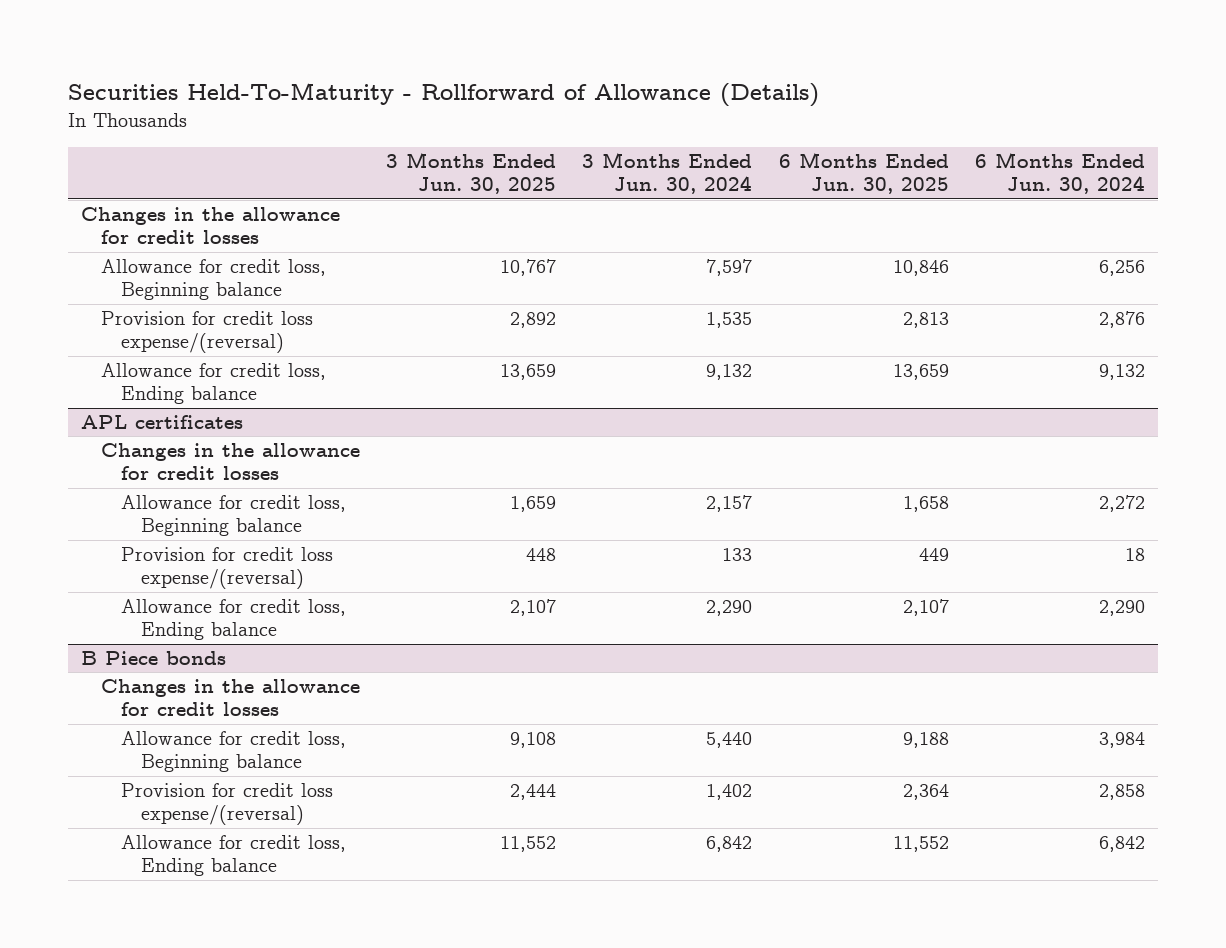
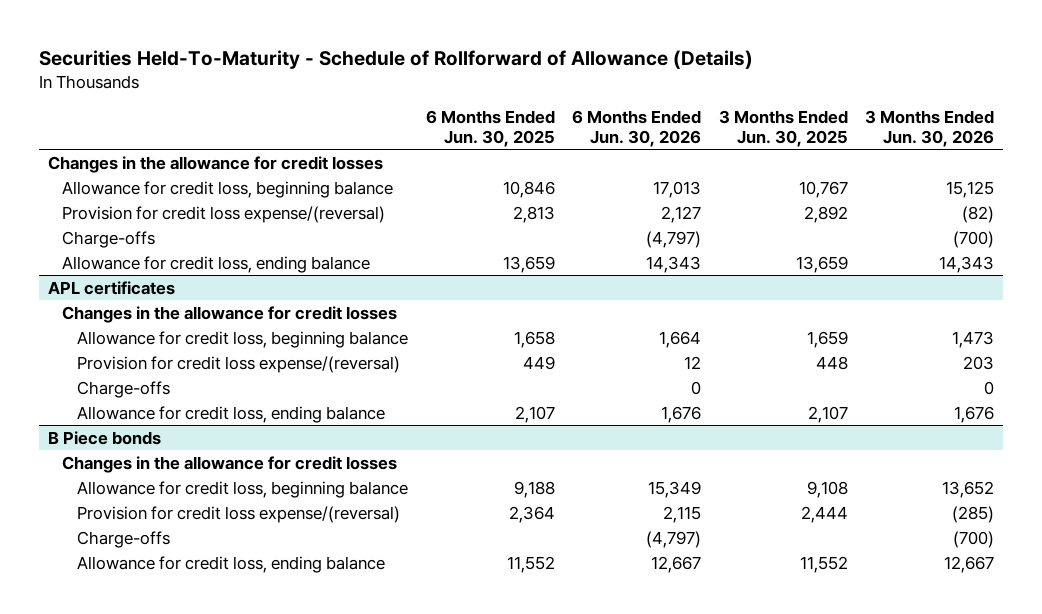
- Securities Held-To-Maturity - Rollforward of Allowance (Details)
+ Securities Held-To-Maturity - Schedule of Rollforward of Allowance (Details)
- | 3 Months Ended Jun. 30, 2025 | 3 Months Ended Jun. 30, 2024 | 6 Months Ended Jun. 30, 2025 | 6 Months Ended Jun. 30, 2024
+ | 6 Months Ended Jun. 30, 2025 | 6 Months Ended Jun. 30, 2026 | 3 Months Ended Jun. 30, 2025 | 3 Months Ended Jun. 30, 2026
- Allowance for credit loss, Beginning balance | 10,767 | 7,597 | 10,846 | 6,256
+ Allowance for credit loss, beginning balance | 10,846 | 17,013 | 10,767 | 15,125
- Allowance for credit loss, Ending balance | 13,659 | 9,132 | 13,659 | 9,132
+ Charge-offs | | (4,797) | | (700)
+ Allowance for credit loss, ending balance | 13,659 | 14,343 | 13,659 | 14,343
@ APL certificates
- Allowance for credit loss, Beginning balance | 1,659 | 2,157 | 1,658 | 2,272
+ Allowance for credit loss, beginning balance | 1,658 | 1,664 | 1,659 | 1,473
- Allowance for credit loss, Ending balance | 2,107 | 2,290 | 2,107 | 2,290
+ Charge-offs | | 0 | | 0
+ Allowance for credit loss, ending balance | 2,107 | 1,676 | 2,107 | 1,676
@ B Piece bonds
- Allowance for credit loss, Beginning balance | 9,108 | 5,440 | 9,188 | 3,984
+ Allowance for credit loss, beginning balance | 9,188 | 15,349 | 9,108 | 13,652
- Allowance for credit loss, Ending balance | 11,552 | 6,842 | 11,552 | 6,842
+ Charge-offs | | (4,797) | | (700)
+ Allowance for credit loss, ending balance | 11,552 | 12,667 | 11,552 | 12,667

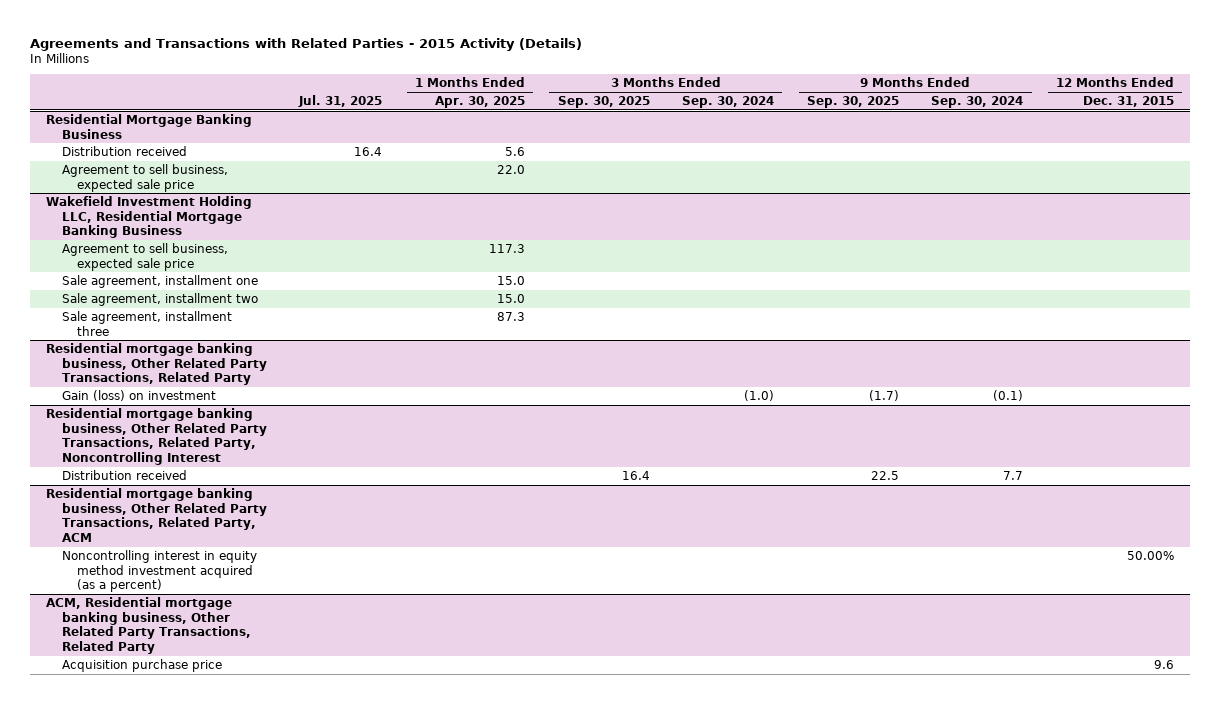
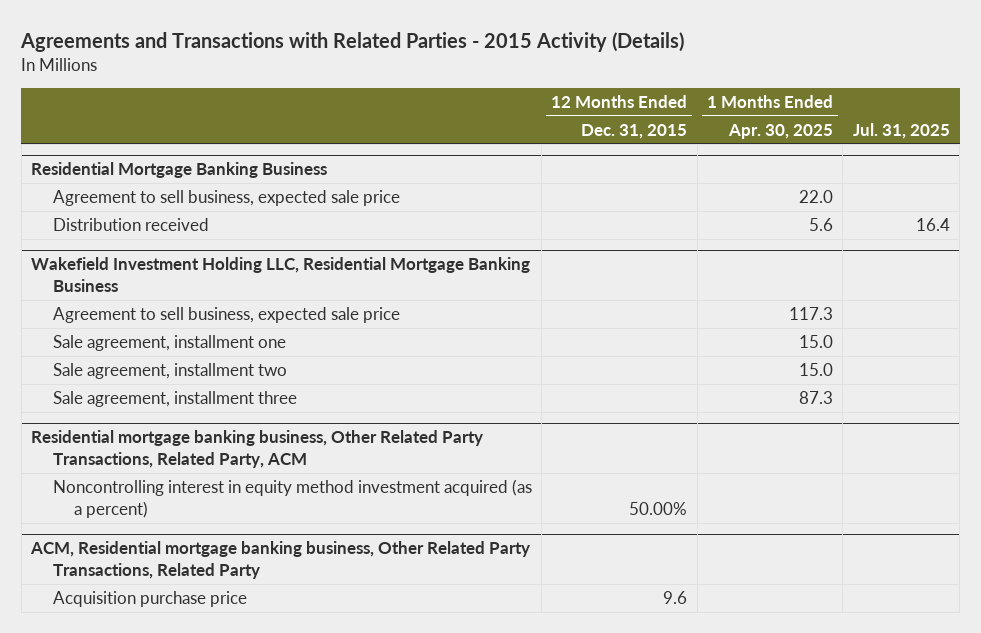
- | Jul. 31, 2025 | 1 Months Ended Apr. 30, 2025 | 3 Months Ended Sep. 30, 2025 | 3 Months Ended Sep. 30, 2024 | 9 Months Ended Sep. 30, 2025 | 9 Months Ended Sep. 30, 2024 | 12 Months Ended Dec. 31, 2015
+ | 12 Months Ended Dec. 31, 2015 | 1 Months Ended Apr. 30, 2025 | Jul. 31, 2025
@ Residential Mortgage Banking Business
moved down: Distribution received | | 5.6 | 16.4
- Residential mortgage banking business, Other Related Party Transactions, Related Party
- Gain (loss) on investment | | | | (1.0) | (1.7) | (0.1) |
- Residential mortgage banking business, Other Related Party Transactions, Related Party, Noncontrolling Interest
- Distribution received | | | 16.4 | | 22.5 | 7.7 |

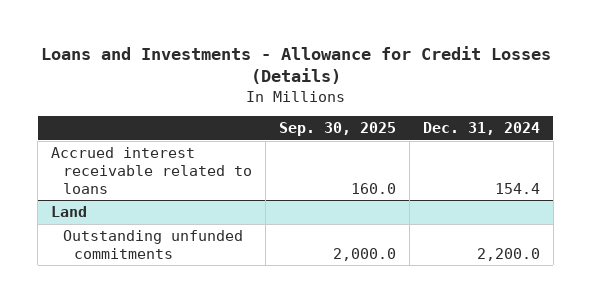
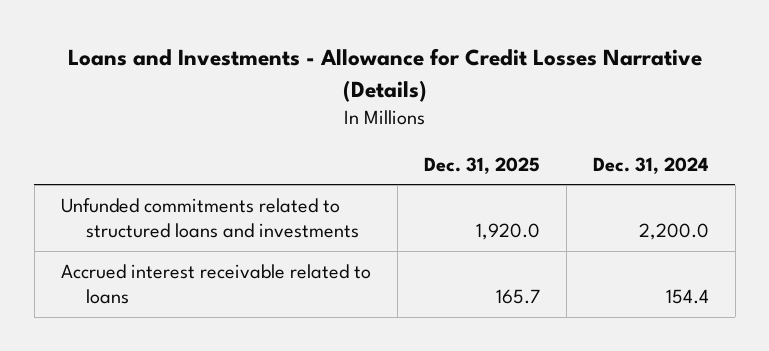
- Loans and Investments - Allowance for Credit Losses (Details)
+ Loans and Investments - Allowance for Credit Losses Narrative (Details)
- | Sep. 30, 2025 | Dec. 31, 2024
+ | Dec. 31, 2025 | Dec. 31, 2024
+ Unfunded commitments related to structured loans and investments | 1,920.0 | 2,200.0
- Land
- Outstanding unfunded commitments | 2,000.0 | 2,200.0

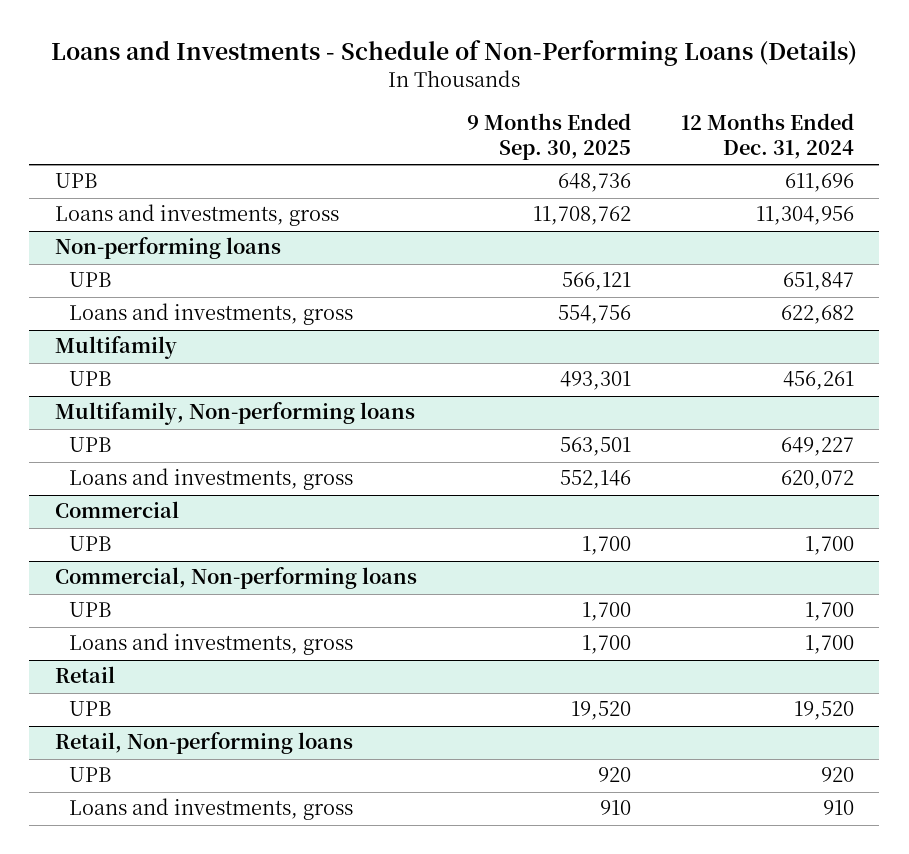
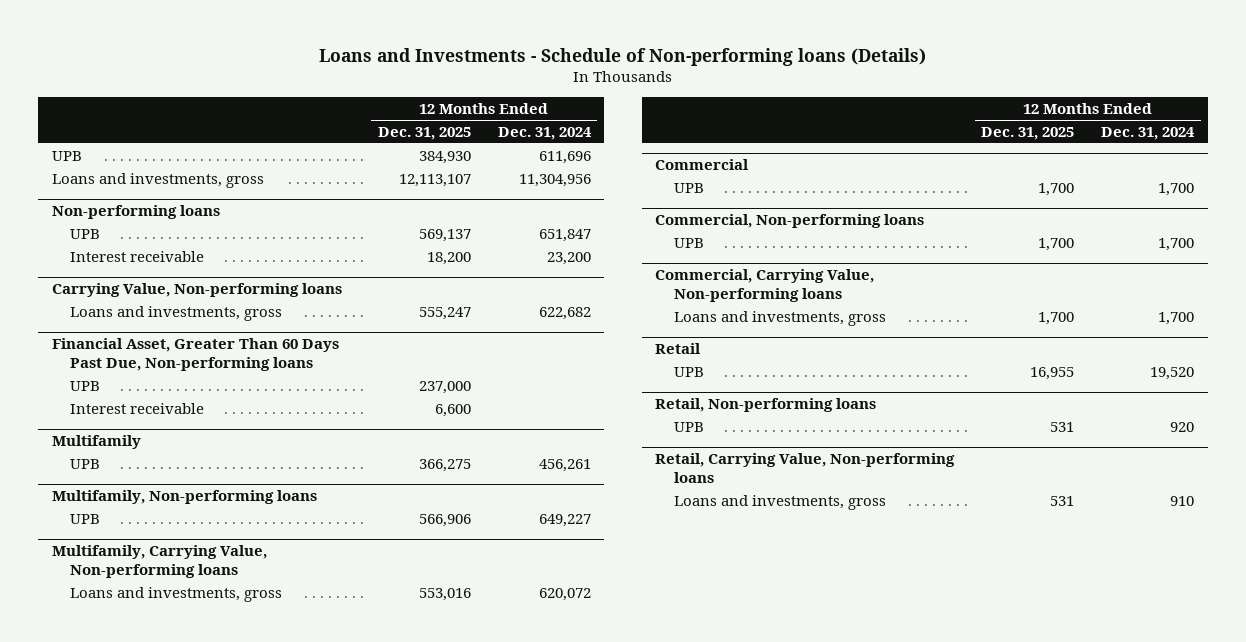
- Loans and Investments - Schedule of Non-Performing Loans (Details)
+ Loans and Investments - Schedule of Non-performing loans (Details)
- | 9 Months Ended Sep. 30, 2025 | 12 Months Ended Dec. 31, 2024
+ | 12 Months Ended Dec. 31, 2025 | 12 Months Ended Dec. 31, 2024
@ Non-performing loans
+ Interest receivable | 18,200 | 23,200
+ Carrying Value, Non-performing loans
+ Financial Asset, Greater Than 60 Days Past Due, Non-performing loans
+ UPB | 237,000 |
+ Interest receivable | 6,600 |
+ Multifamily, Carrying Value, Non-performing loans
+ Commercial, Carrying Value, Non-performing loans
+ Retail, Carrying Value, Non-performing loans

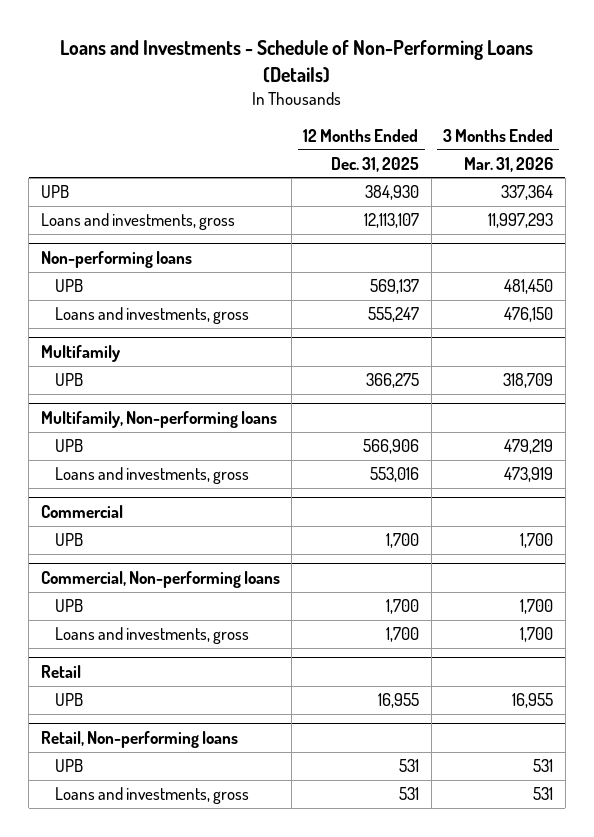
- Loans and Investments - Schedule of Non-performing loans (Details)
+ Loans and Investments - Schedule of Non-Performing Loans (Details)
- | 12 Months Ended Dec. 31, 2025 | 12 Months Ended Dec. 31, 2024
+ | 12 Months Ended Dec. 31, 2025 | 3 Months Ended Mar. 31, 2026
@ Non-performing loans
- Interest receivable | 18,200 | 23,200
- Carrying Value, Non-performing loans
- Financial Asset, Greater Than 60 Days Past Due, Non-performing loans
- UPB | 237,000 |
- Interest receivable | 6,600 |
- Multifamily, Carrying Value, Non-performing loans
- Commercial, Carrying Value, Non-performing loans
- Retail, Carrying Value, Non-performing loans

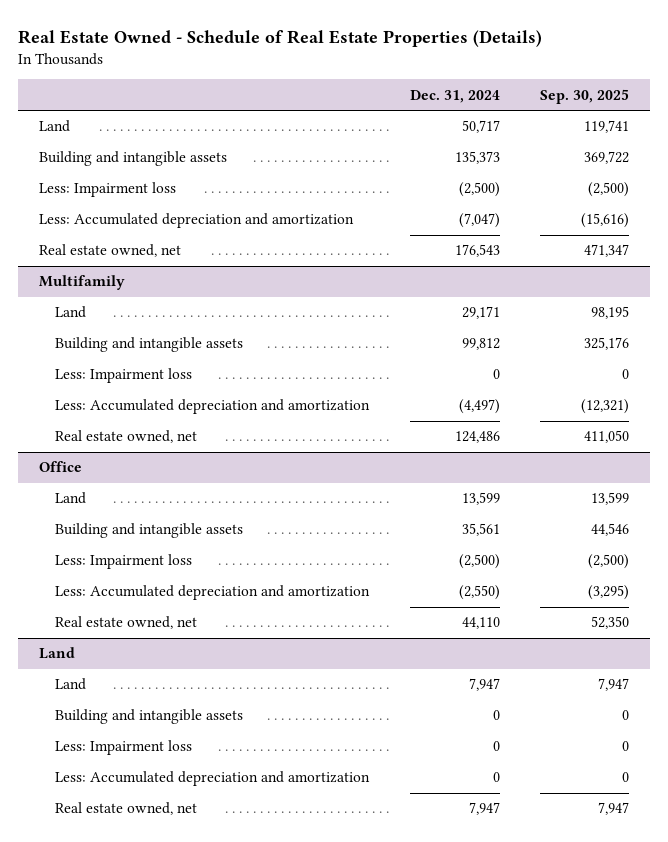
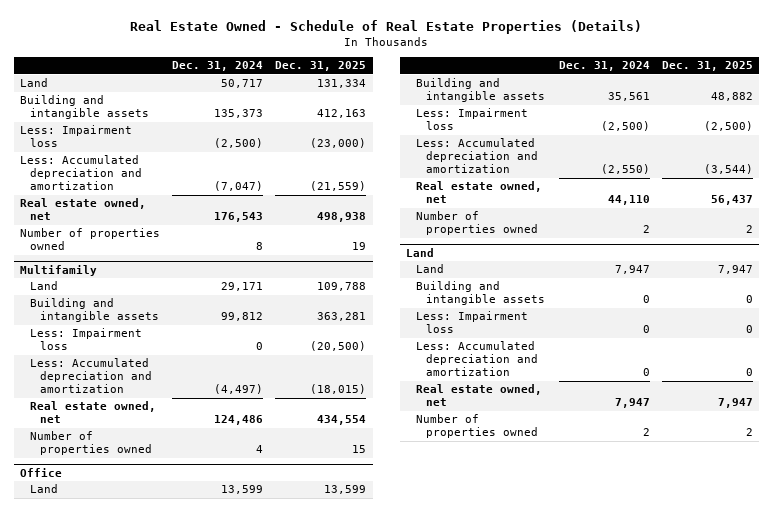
- | Dec. 31, 2024 | Sep. 30, 2025
+ | Dec. 31, 2024 | Dec. 31, 2025
+ Number of properties owned | 8 | 19
@ Multifamily
+ Number of properties owned | 4 | 15
@ Office
+ Number of properties owned | 2 | 2
@ Land
+ Number of properties owned | 2 | 2

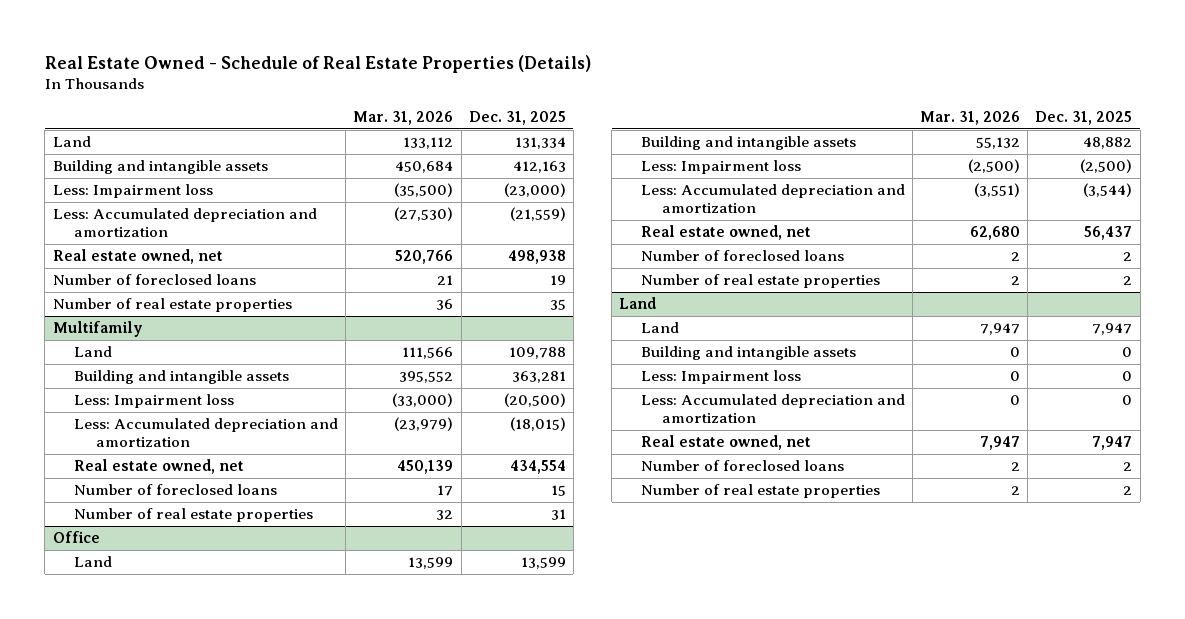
- | Dec. 31, 2024 | Dec. 31, 2025
+ | Mar. 31, 2026 | Dec. 31, 2025
- Number of properties owned | 8 | 19
+ Number of foreclosed loans | 21 | 19
+ Number of real estate properties | 36 | 35
@ Multifamily
- Number of properties owned | 4 | 15
+ Number of foreclosed loans | 17 | 15
+ Number of real estate properties | 32 | 31
@ Office
- Number of properties owned | 2 | 2
+ Number of foreclosed loans | 2 | 2
+ Number of real estate properties | 2 | 2
@ Land
- Number of properties owned | 2 | 2
+ Number of foreclosed loans | 2 | 2
+ Number of real estate properties | 2 | 2

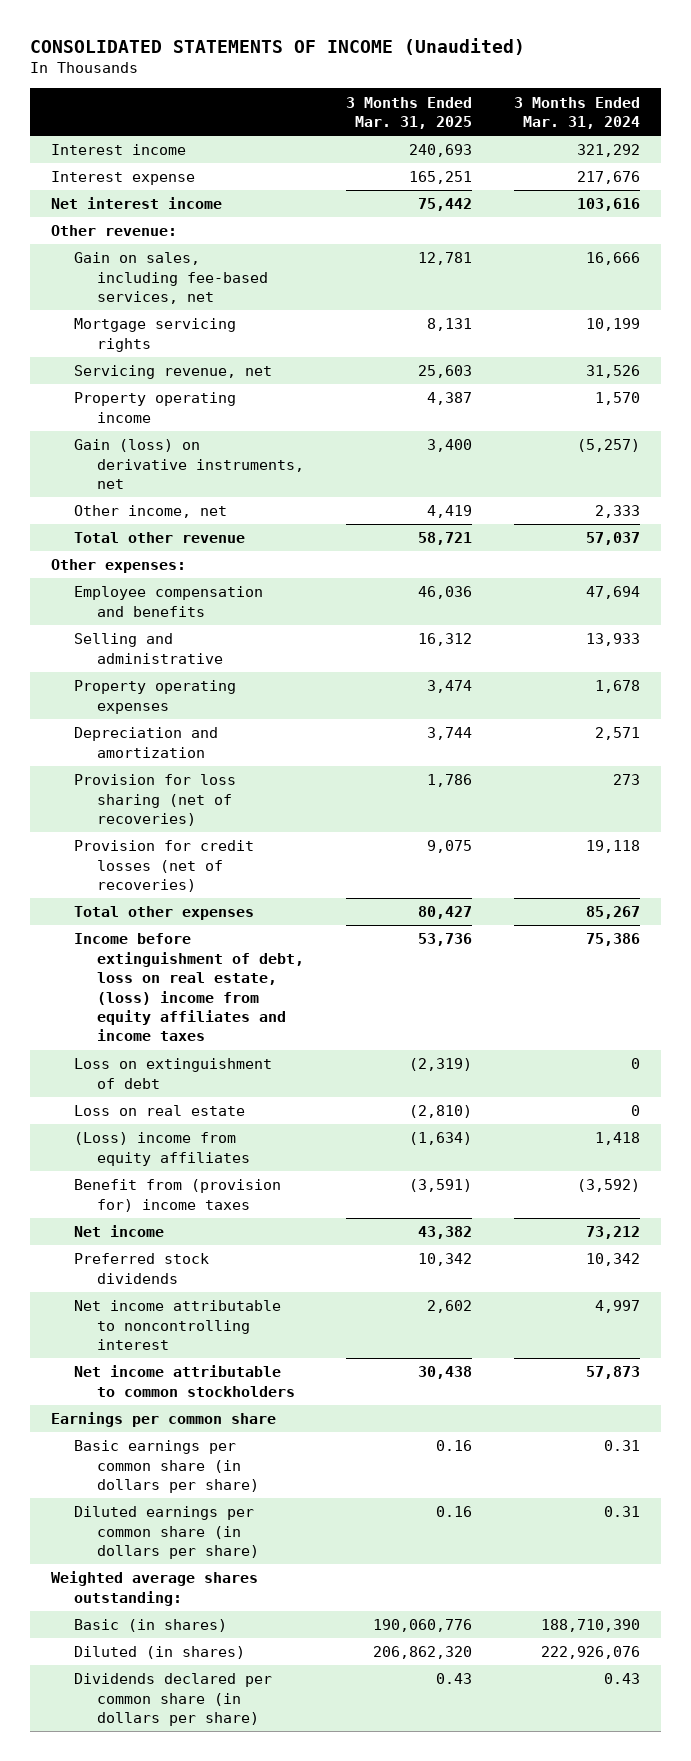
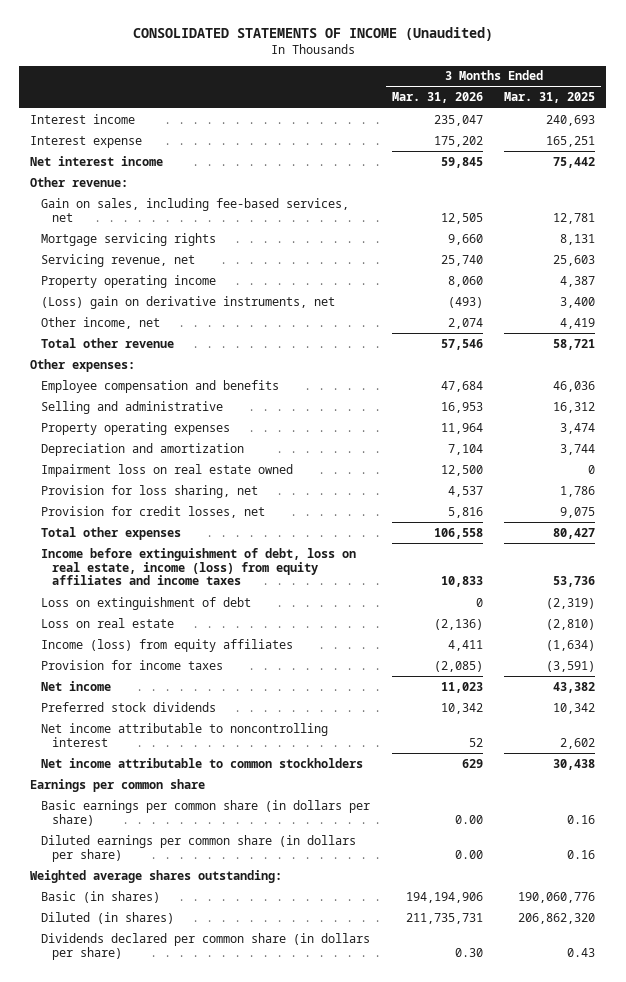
- | 3 Months Ended Mar. 31, 2025 | 3 Months Ended Mar. 31, 2024
+ | 3 Months Ended Mar. 31, 2026 | 3 Months Ended Mar. 31, 2025
- Gain (loss) on derivative instruments, net | 3,400 | (5,257)
+ (Loss) gain on derivative instruments, net | (493) | 3,400
- Provision for loss sharing (net of recoveries) | 1,786 | 273
- Provision for credit losses (net of recoveries) | 9,075 | 19,118
+ Impairment loss on real estate owned | 12,500 | 0
+ Provision for loss sharing, net | 4,537 | 1,786
+ Provision for credit losses, net | 5,816 | 9,075
- Income before extinguishment of debt, loss on real estate, (loss) income from equity affiliates and income taxes | 53,736 | 75,386
+ Income before extinguishment of debt, loss on real estate, income (loss) from equity affiliates and income taxes | 10,833 | 53,736
- (Loss) income from equity affiliates | (1,634) | 1,418
- Benefit from (provision for) income taxes | (3,591) | (3,592)
+ Income (loss) from equity affiliates | 4,411 | (1,634)
+ Provision for income taxes | (2,085) | (3,591)

